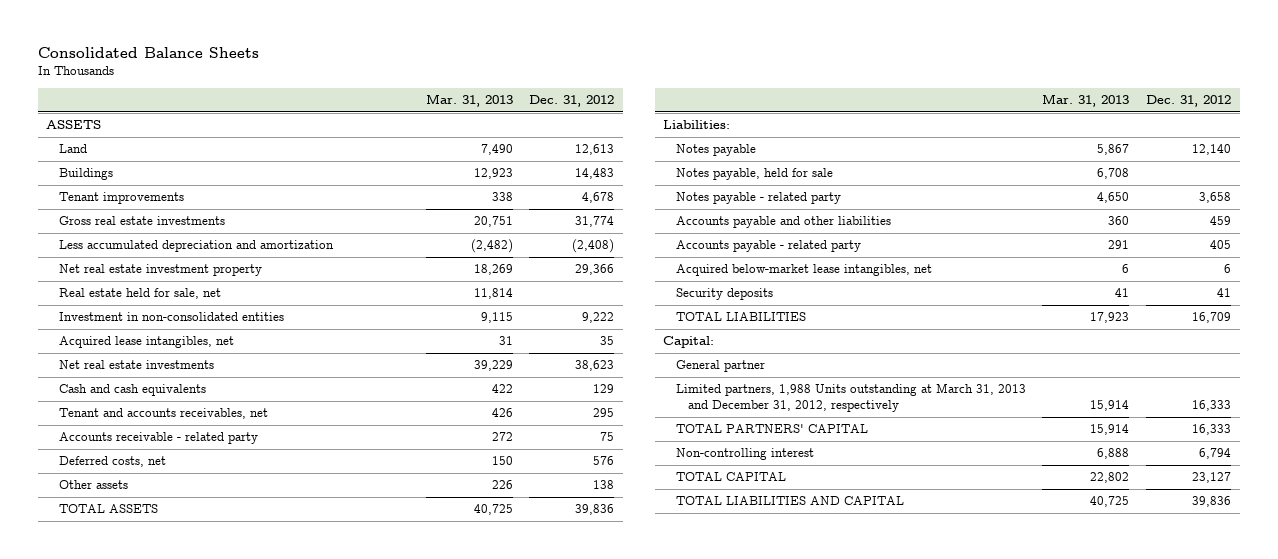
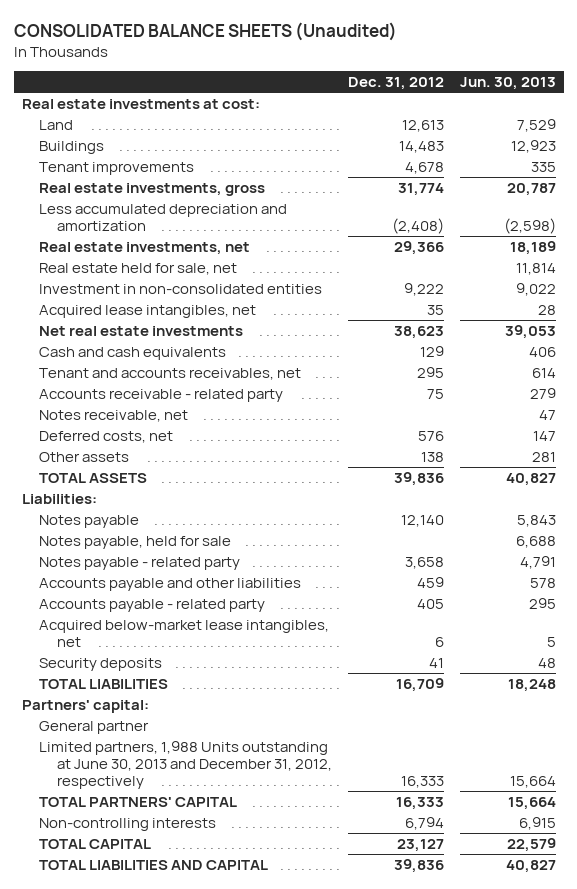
- Consolidated Balance Sheets
+ CONSOLIDATED BALANCE SHEETS (Unaudited)
- | Mar. 31, 2013 | Dec. 31, 2012
+ | Dec. 31, 2012 | Jun. 30, 2013
- ASSETS
+ Real estate investments at cost:
- Gross real estate investments | 20,751 | 31,774
+ Real estate investments, gross | 31,774 | 20,787
- Net real estate investment property | 18,269 | 29,366
+ Real estate investments, net | 29,366 | 18,189
+ Notes receivable, net | | 47
- Capital:
+ Partners' capital:
- Limited partners, 1,988 Units outstanding at March 31, 2013 and December 31, 2012, respectively | 15,914 | 16,333
+ Limited partners, 1,988 Units outstanding at June 30, 2013 and December 31, 2012, respectively | 16,333 | 15,664
- Non-controlling interest | 6,888 | 6,794
+ Non-controlling interests | 6,794 | 6,915

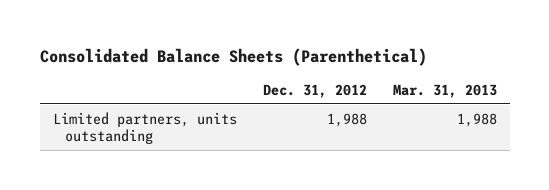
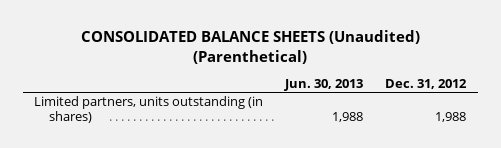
- Consolidated Balance Sheets (Parenthetical)
+ CONSOLIDATED BALANCE SHEETS (Unaudited) (Parenthetical)
- | Dec. 31, 2012 | Mar. 31, 2013
+ | Jun. 30, 2013 | Dec. 31, 2012
- Limited partners, units outstanding | 1,988 | 1,988
+ Limited partners, units outstanding (in shares) | 1,988 | 1,988

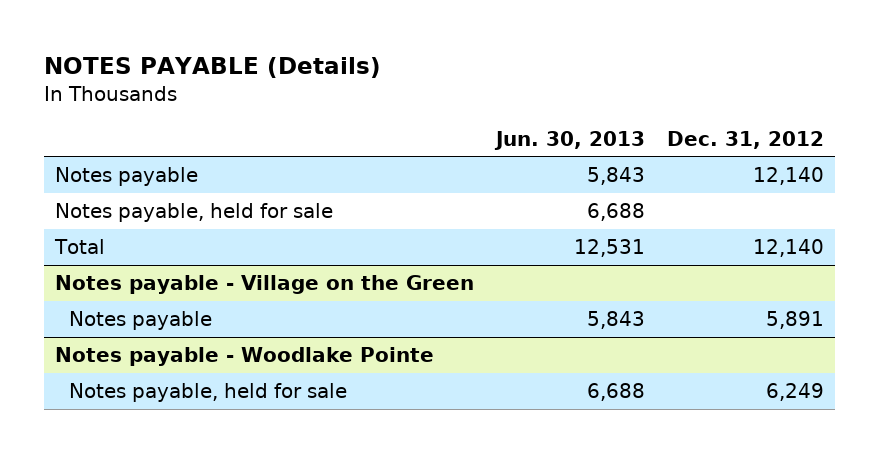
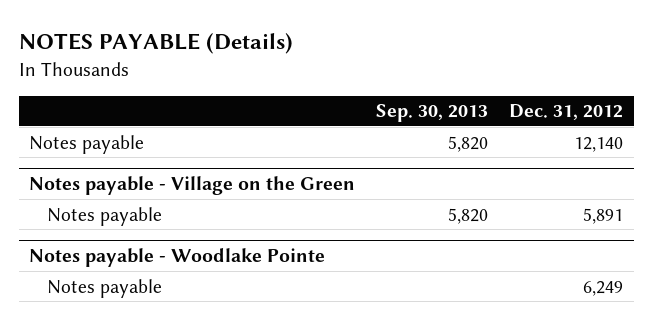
- | Jun. 30, 2013 | Dec. 31, 2012
+ | Sep. 30, 2013 | Dec. 31, 2012
- Notes payable, held for sale | 6,688 |
- Total | 12,531 | 12,140
@ Notes payable - Woodlake Pointe
- Notes payable, held for sale | 6,688 | 6,249
+ Notes payable | | 6,249

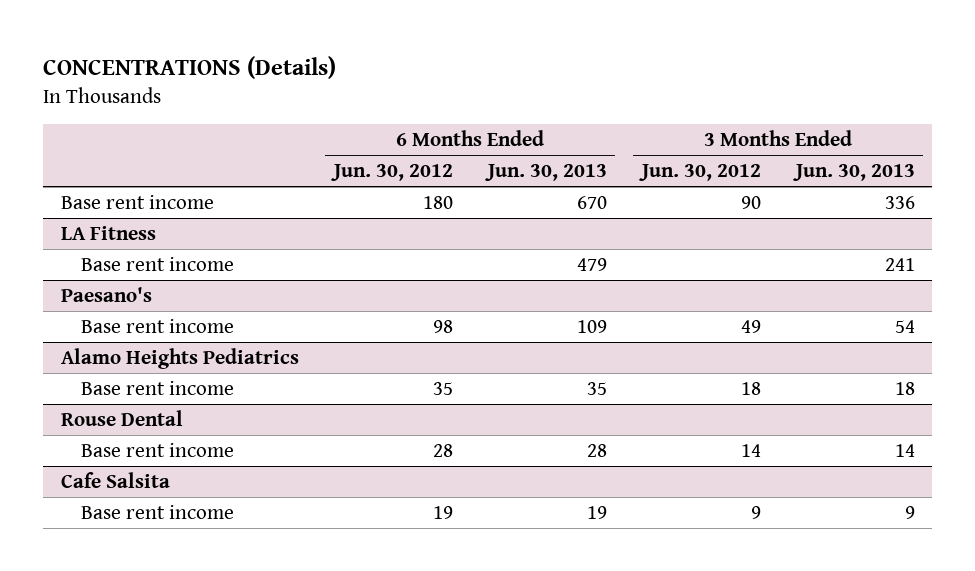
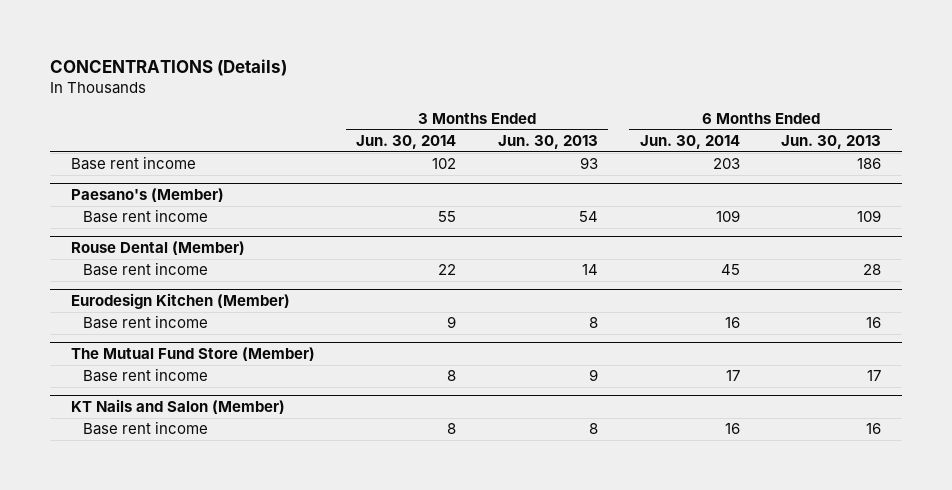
- | 6 Months Ended Jun. 30, 2012 | 6 Months Ended Jun. 30, 2013 | 3 Months Ended Jun. 30, 2012 | 3 Months Ended Jun. 30, 2013
+ | 3 Months Ended Jun. 30, 2014 | 3 Months Ended Jun. 30, 2013 | 6 Months Ended Jun. 30, 2014 | 6 Months Ended Jun. 30, 2013
- Base rent income | 180 | 670 | 90 | 336
- LA Fitness
- Base rent income | | 479 | | 241
- Paesano's
+ Base rent income | 102 | 93 | 203 | 186
+ Paesano's (Member)
- Alamo Heights Pediatrics
- Base rent income | 35 | 35 | 18 | 18
- Rouse Dental
+ Rouse Dental (Member)
- Cafe Salsita
- Base rent income | 19 | 19 | 9 | 9
+ Eurodesign Kitchen (Member)
+ Base rent income | 9 | 8 | 16 | 16
+ The Mutual Fund Store (Member)
+ Base rent income | 8 | 9 | 17 | 17
+ KT Nails and Salon (Member)
+ Base rent income | 8 | 8 | 16 | 16

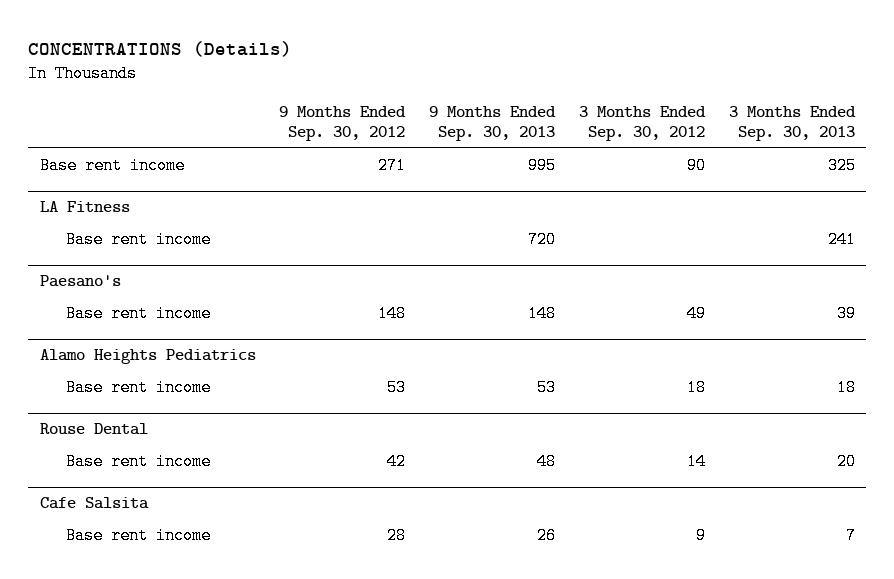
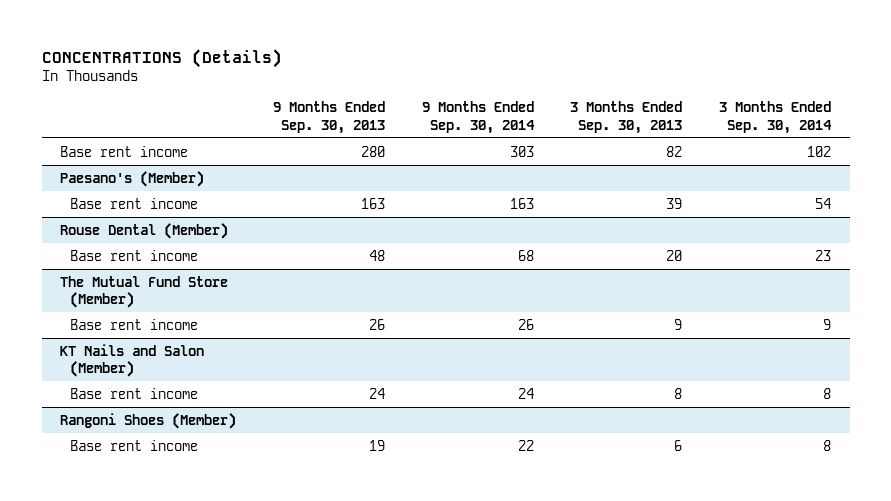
- | 9 Months Ended Sep. 30, 2012 | 9 Months Ended Sep. 30, 2013 | 3 Months Ended Sep. 30, 2012 | 3 Months Ended Sep. 30, 2013
+ | 9 Months Ended Sep. 30, 2013 | 9 Months Ended Sep. 30, 2014 | 3 Months Ended Sep. 30, 2013 | 3 Months Ended Sep. 30, 2014
- Base rent income | 271 | 995 | 90 | 325
- LA Fitness
- Base rent income | | 720 | | 241
- Paesano's
- Base rent income | 148 | 148 | 49 | 39
- Alamo Heights Pediatrics
- Base rent income | 53 | 53 | 18 | 18
- Rouse Dental
+ Base rent income | 280 | 303 | 82 | 102
+ Paesano's (Member)
+ Base rent income | 163 | 163 | 39 | 54
+ Rouse Dental (Member)
- Cafe Salsita
- Base rent income | 28 | 26 | 9 | 7
+ The Mutual Fund Store (Member)
+ Base rent income | 26 | 26 | 9 | 9
+ KT Nails and Salon (Member)
+ Base rent income | 24 | 24 | 8 | 8
+ Rangoni Shoes (Member)
+ Base rent income | 19 | 22 | 6 | 8

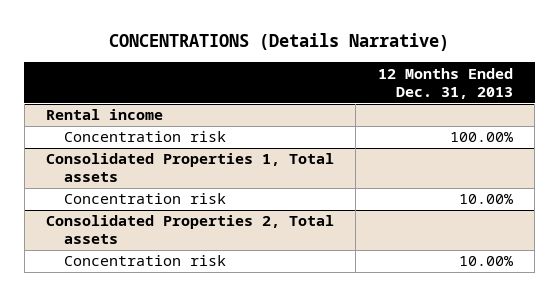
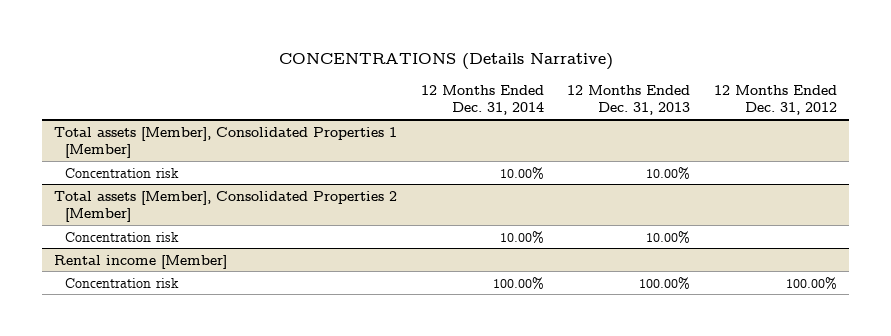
- | 12 Months Ended Dec. 31, 2013
+ | 12 Months Ended Dec. 31, 2014 | 12 Months Ended Dec. 31, 2013 | 12 Months Ended Dec. 31, 2012
- Rental income
- Concentration risk | 100.00%
- Consolidated Properties 1, Total assets
+ Total assets [Member], Consolidated Properties 1 [Member]
- Consolidated Properties 2, Total assets
+ Total assets [Member], Consolidated Properties 2 [Member]
+ Rental income [Member]
+ Concentration risk | 100.00% | 100.00% | 100.00%

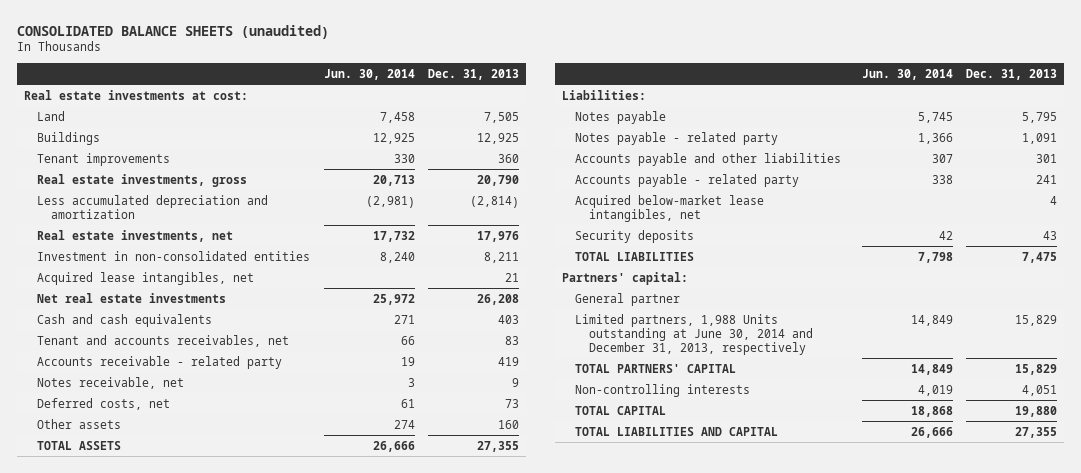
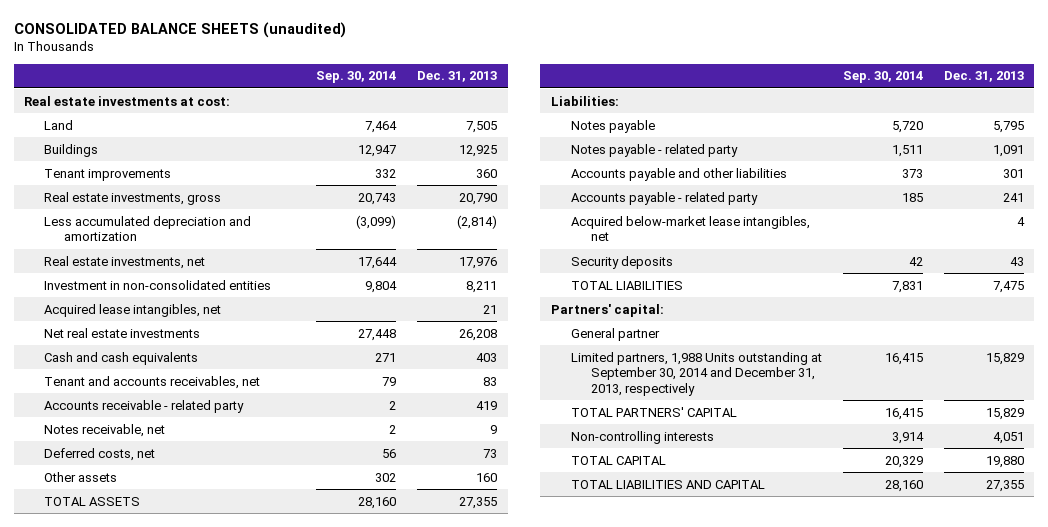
- | Jun. 30, 2014 | Dec. 31, 2013
+ | Sep. 30, 2014 | Dec. 31, 2013
- Limited partners, 1,988 Units outstanding at June 30, 2014 and December 31, 2013, respectively | 14,849 | 15,829
+ Limited partners, 1,988 Units outstanding at September 30, 2014 and December 31, 2013, respectively | 16,415 | 15,829

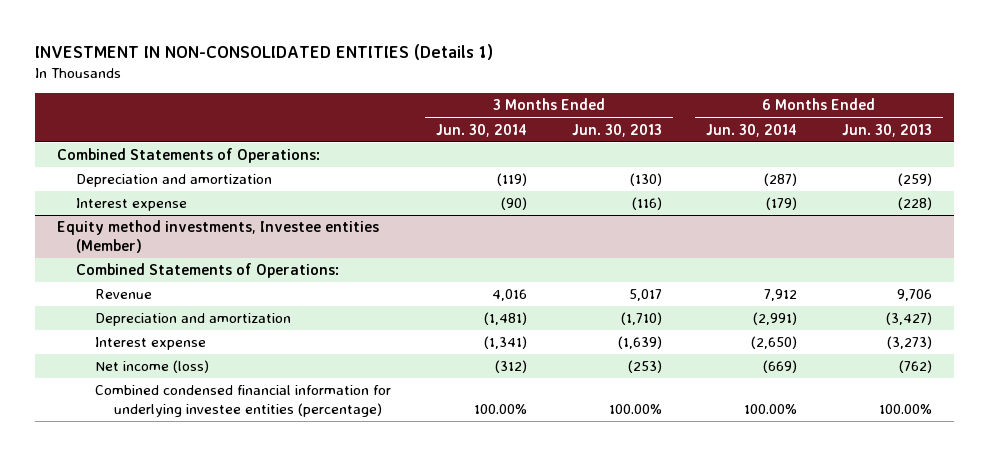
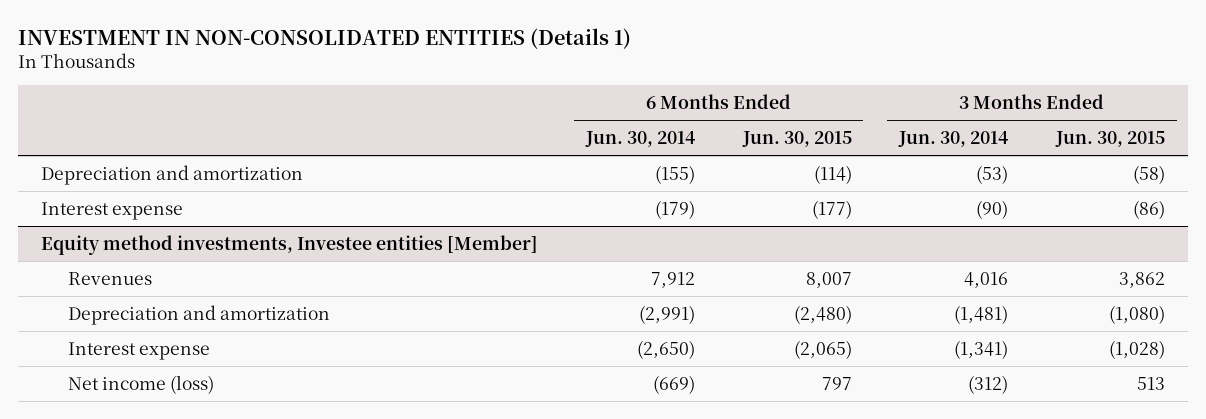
- | 3 Months Ended Jun. 30, 2014 | 3 Months Ended Jun. 30, 2013 | 6 Months Ended Jun. 30, 2014 | 6 Months Ended Jun. 30, 2013
+ | 6 Months Ended Jun. 30, 2014 | 6 Months Ended Jun. 30, 2015 | 3 Months Ended Jun. 30, 2014 | 3 Months Ended Jun. 30, 2015
- Combined Statements of Operations:
- Depreciation and amortization | (119) | (130) | (287) | (259)
+ Depreciation and amortization | (155) | (114) | (53) | (58)
- Equity method investments, Investee entities (Member)
- Combined Statements of Operations:
- Revenue | 4,016 | 5,017 | 7,912 | 9,706
+ Equity method investments, Investee entities [Member]
+ Revenues | 7,912 | 8,007 | 4,016 | 3,862
- Combined condensed financial information for underlying investee entities (percentage) | 100.00% | 100.00% | 100.00% | 100.00%

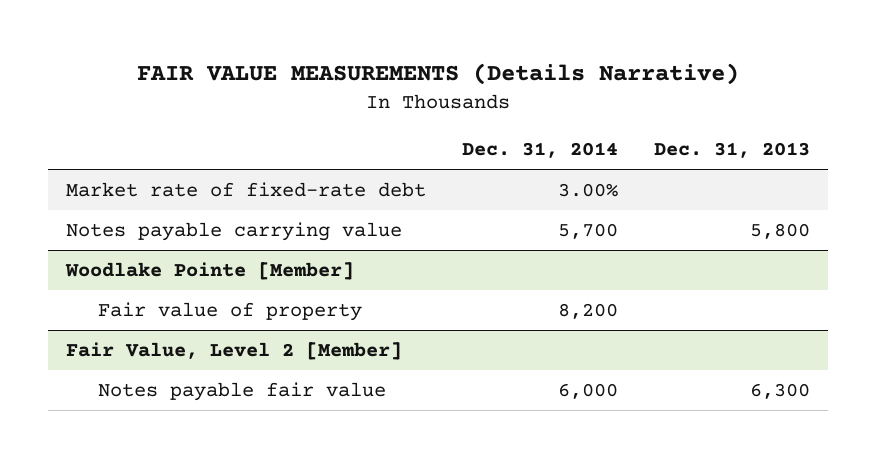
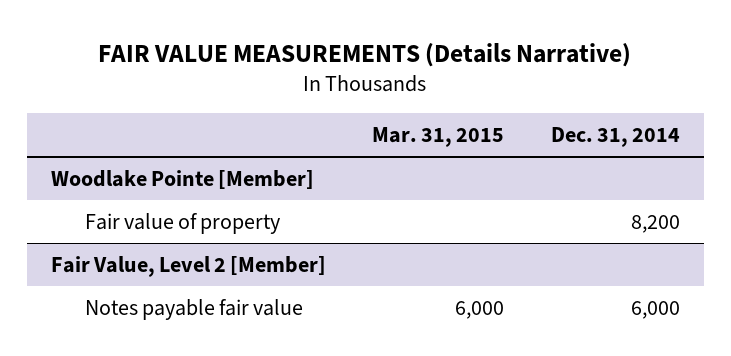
- | Dec. 31, 2014 | Dec. 31, 2013
+ | Mar. 31, 2015 | Dec. 31, 2014
- Market rate of fixed-rate debt | 3.00% |
- Notes payable carrying value | 5,700 | 5,800

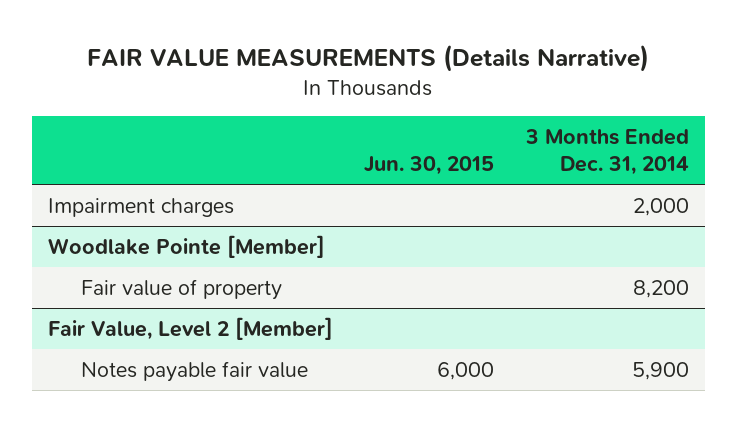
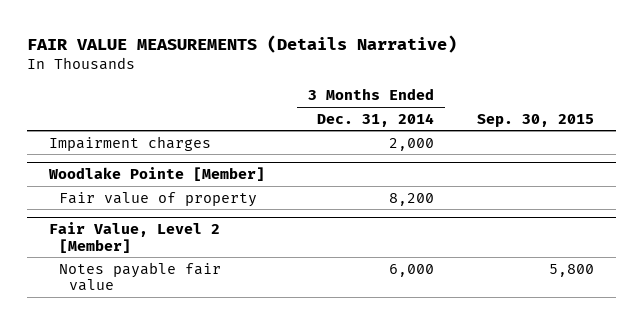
- | Jun. 30, 2015 | 3 Months Ended Dec. 31, 2014
+ | 3 Months Ended Dec. 31, 2014 | Sep. 30, 2015
@ Fair Value, Level 2 [Member]
- Notes payable fair value | 6,000 | 5,900
+ Notes payable fair value | 6,000 | 5,800

